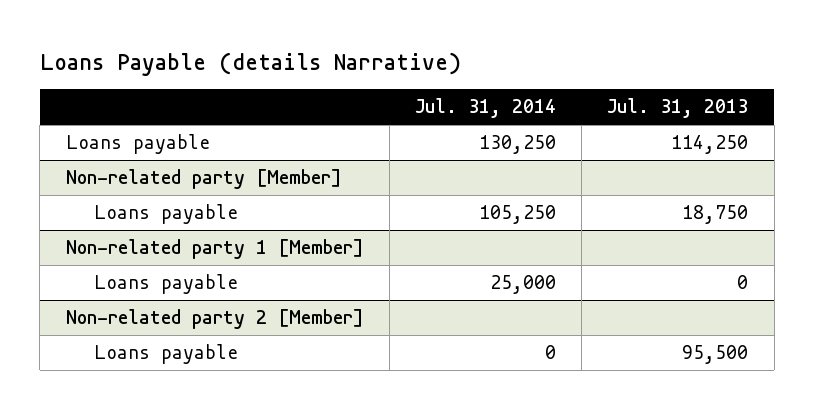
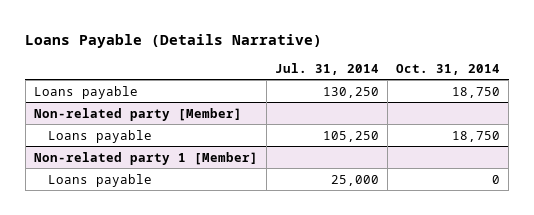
- Loans Payable (details Narrative)
+ Loans Payable (Details Narrative)
- | Jul. 31, 2014 | Jul. 31, 2013
+ | Jul. 31, 2014 | Oct. 31, 2014
- Non-related party 2 [Member]
- Loans payable | 0 | 95,500

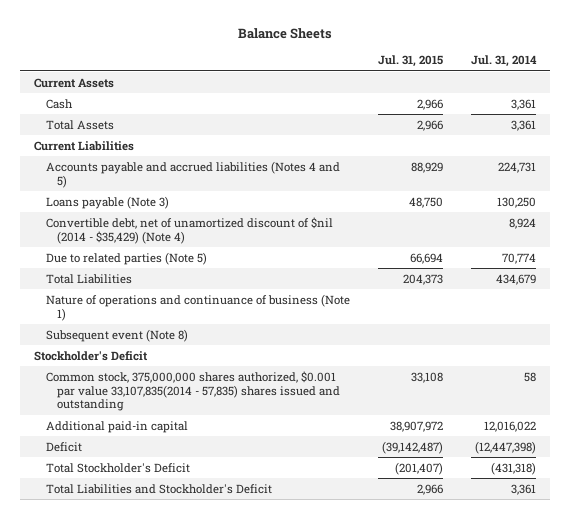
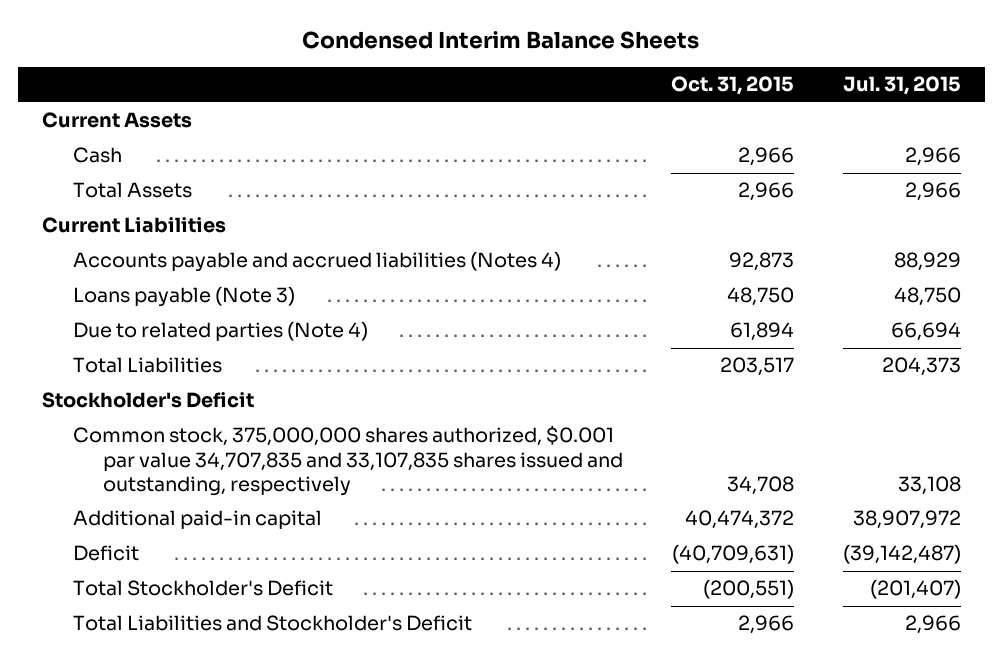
- Balance Sheets
+ Condensed Interim Balance Sheets
- | Jul. 31, 2015 | Jul. 31, 2014
+ | Oct. 31, 2015 | Jul. 31, 2015
- Accounts payable and accrued liabilities (Notes 4 and 5) | 88,929 | 224,731
+ Accounts payable and accrued liabilities (Notes 4) | 92,873 | 88,929
- Convertible debt, net of unamortized discount of $nil (2014 - $35,429) (Note 4) | | 8,924
- Due to related parties (Note 5) | 66,694 | 70,774
+ Due to related parties (Note 4) | 61,894 | 66,694
- Nature of operations and continuance of business (Note 1)
- Subsequent event (Note 8)
- Common stock, 375,000,000 shares authorized, $0.001 par value 33,107,835(2014 - 57,835) shares issued and outstanding | 33,108 | 58
+ Common stock, 375,000,000 shares authorized, $0.001 par value 34,707,835 and 33,107,835 shares issued and outstanding, respectively | 34,708 | 33,108

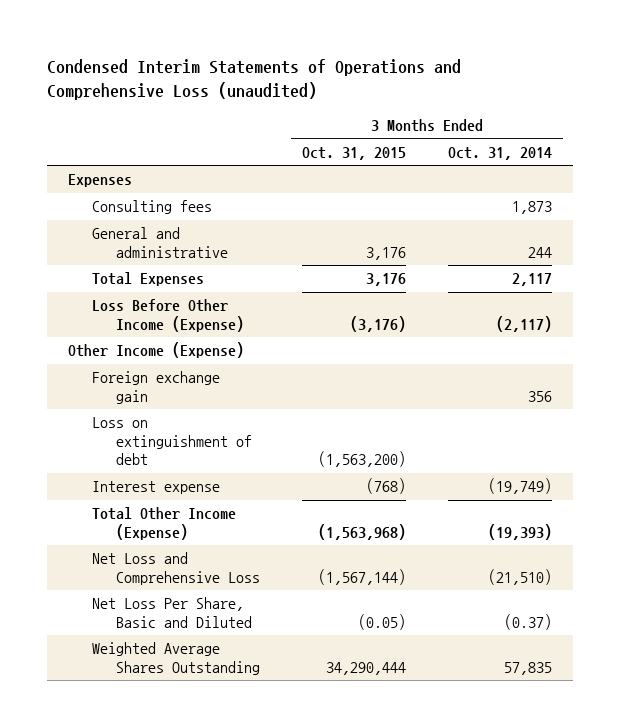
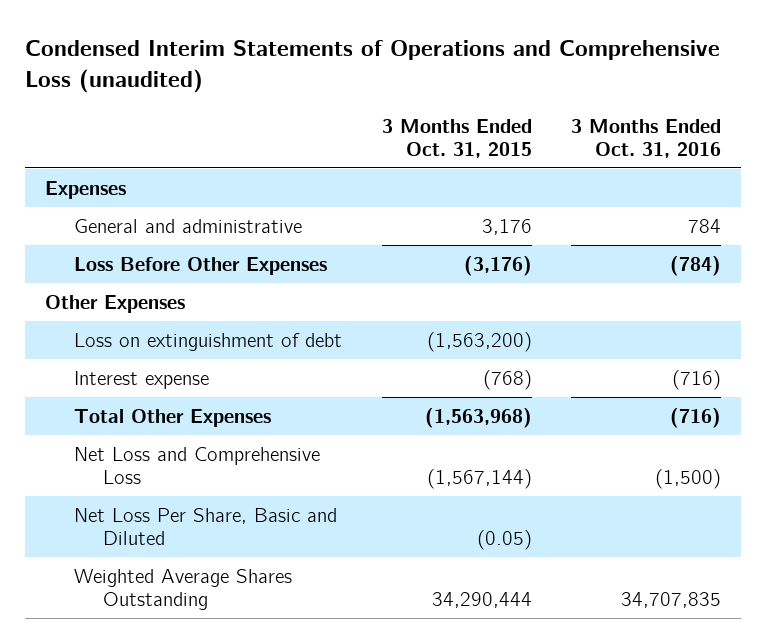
- | 3 Months Ended Oct. 31, 2015 | 3 Months Ended Oct. 31, 2014
+ | 3 Months Ended Oct. 31, 2015 | 3 Months Ended Oct. 31, 2016
- Consulting fees | | 1,873
- Total Expenses | 3,176 | 2,117
- Loss Before Other Income (Expense) | (3,176) | (2,117)
- Other Income (Expense)
- Foreign exchange gain | | 356
+ Loss Before Other Expenses | (3,176) | (784)
+ Other Expenses
- Total Other Income (Expense) | (1,563,968) | (19,393)
+ Total Other Expenses | (1,563,968) | (716)

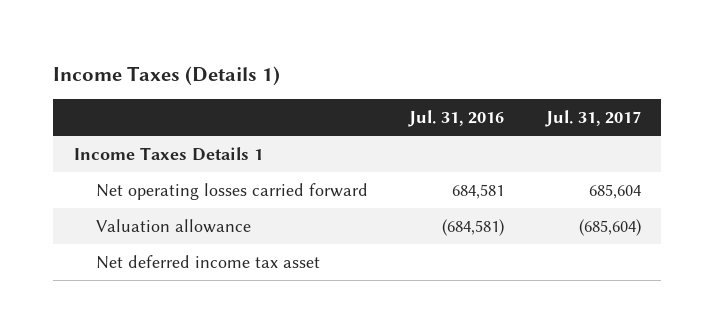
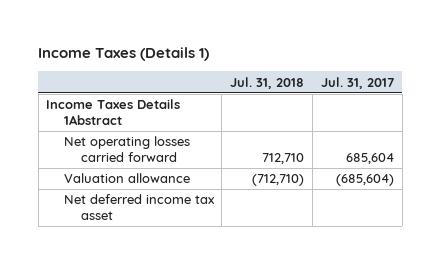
- | Jul. 31, 2016 | Jul. 31, 2017
+ | Jul. 31, 2018 | Jul. 31, 2017
- Income Taxes Details 1
+ Income Taxes Details 1Abstract

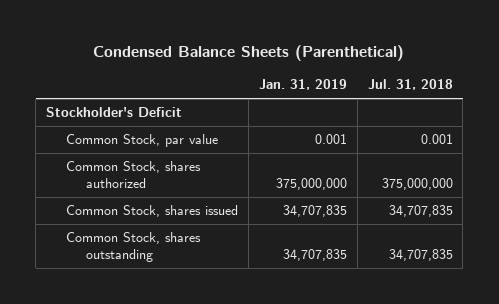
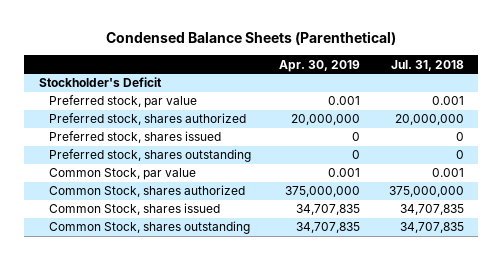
- | Jan. 31, 2019 | Jul. 31, 2018
+ | Apr. 30, 2019 | Jul. 31, 2018
+ Preferred stock, par value | 0.001 | 0.001
+ Preferred stock, shares authorized | 20,000,000 | 20,000,000
+ Preferred stock, shares issued | 0 | 0
+ Preferred stock, shares outstanding | 0 | 0

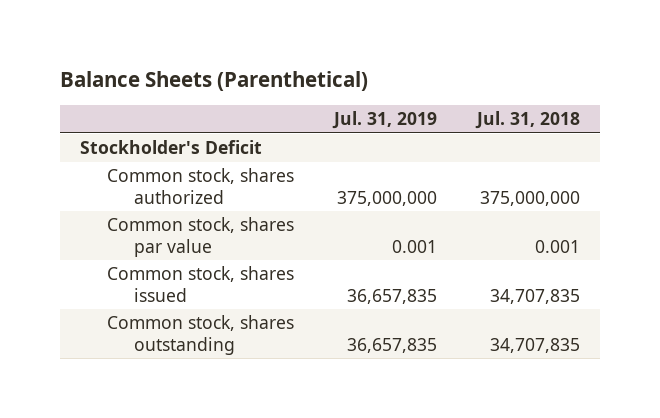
- Condensed Balance Sheets (Parenthetical)
+ Balance Sheets (Parenthetical)
- | Apr. 30, 2019 | Jul. 31, 2018
+ | Jul. 31, 2019 | Jul. 31, 2018
- Preferred stock, par value | 0.001 | 0.001
- Preferred stock, shares authorized | 20,000,000 | 20,000,000
- Preferred stock, shares issued | 0 | 0
- Preferred stock, shares outstanding | 0 | 0
- Common Stock, par value | 0.001 | 0.001
- Common Stock, shares authorized | 375,000,000 | 375,000,000
- Common Stock, shares issued | 34,707,835 | 34,707,835
- Common Stock, shares outstanding | 34,707,835 | 34,707,835
+ Common stock, shares authorized | 375,000,000 | 375,000,000
+ Common stock, shares par value | 0.001 | 0.001
+ Common stock, shares issued | 36,657,835 | 34,707,835
+ Common stock, shares outstanding | 36,657,835 | 34,707,835

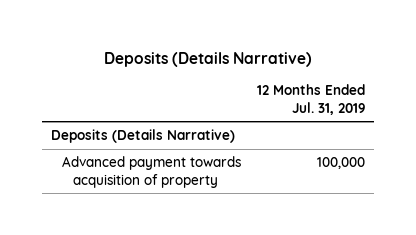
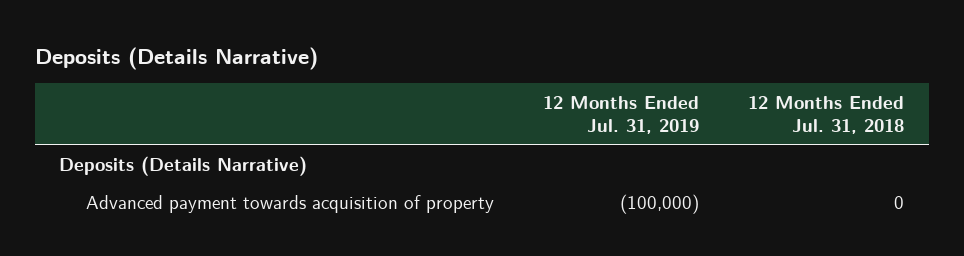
- | 12 Months Ended Jul. 31, 2019
+ | 12 Months Ended Jul. 31, 2019 | 12 Months Ended Jul. 31, 2018
- Advanced payment towards acquisition of property | 100,000
+ Advanced payment towards acquisition of property | (100,000) | 0

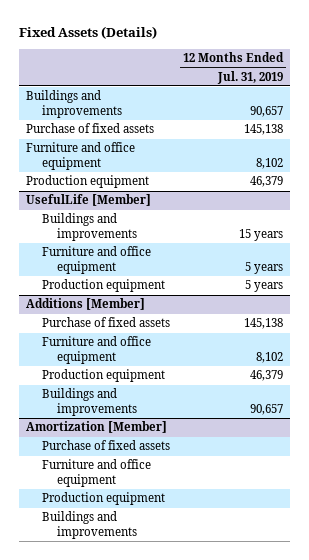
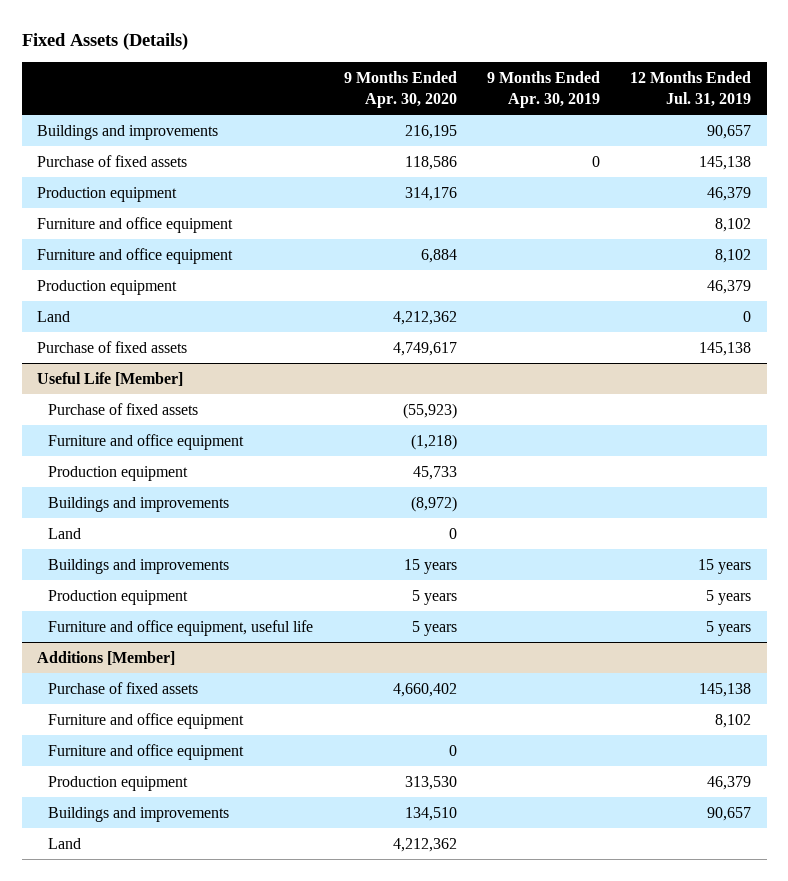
- | 12 Months Ended Jul. 31, 2019
+ | 9 Months Ended Apr. 30, 2020 | 9 Months Ended Apr. 30, 2019 | 12 Months Ended Jul. 31, 2019
+ Production equipment | 314,176 | | 46,379
+ Furniture and office equipment | 6,884 | | 8,102
- UsefulLife [Member]
+ Land | 4,212,362 | | 0
+ Purchase of fixed assets | 4,749,617 | | 145,138
+ Useful Life [Member]
+ Purchase of fixed assets | (55,923) | |
+ Furniture and office equipment | (1,218) | |
+ Production equipment | 45,733 | |
+ Buildings and improvements | (8,972) | |
+ Land | 0 | |
- Furniture and office equipment | 5 years
+ Furniture and office equipment, useful life | 5 years | | 5 years
@ Additions [Member]
+ Furniture and office equipment | 0 | |
- Amortization [Member]
- Purchase of fixed assets
- Furniture and office equipment
- Production equipment
- Buildings and improvements
@ Additions [Member]
+ Land | 4,212,362 | |

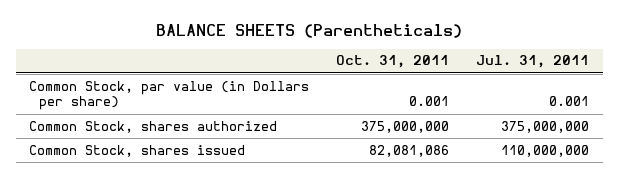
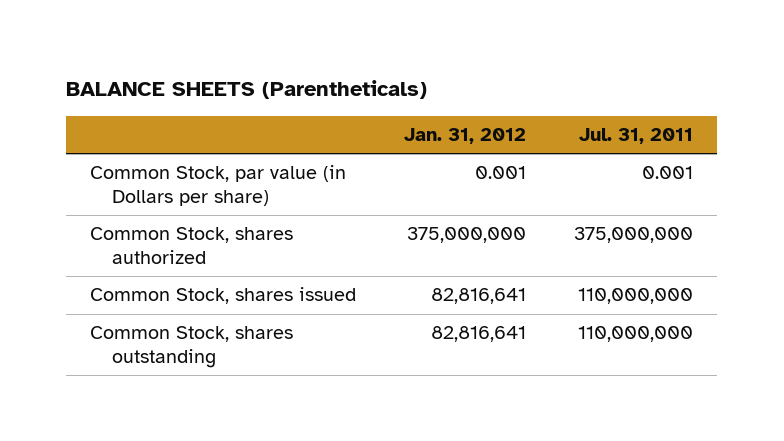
- | Oct. 31, 2011 | Jul. 31, 2011
+ | Jan. 31, 2012 | Jul. 31, 2011
+ Common Stock, shares outstanding | 82,816,641 | 110,000,000

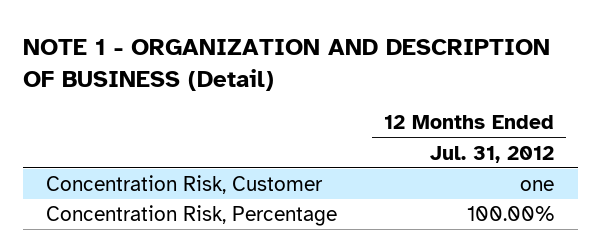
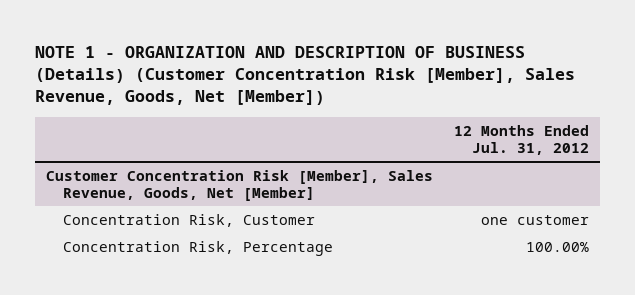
- NOTE 1 - ORGANIZATION AND DESCRIPTION OF BUSINESS (Detail)
+ NOTE 1 - ORGANIZATION AND DESCRIPTION OF BUSINESS (Details) (Customer Concentration Risk [Member], Sales Revenue, Goods, Net [Member])
- Concentration Risk, Customer | one
+ Customer Concentration Risk [Member], Sales Revenue, Goods, Net [Member]
+ Concentration Risk, Customer | one customer

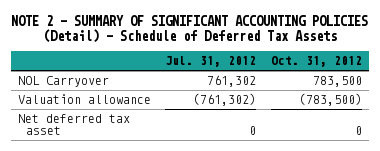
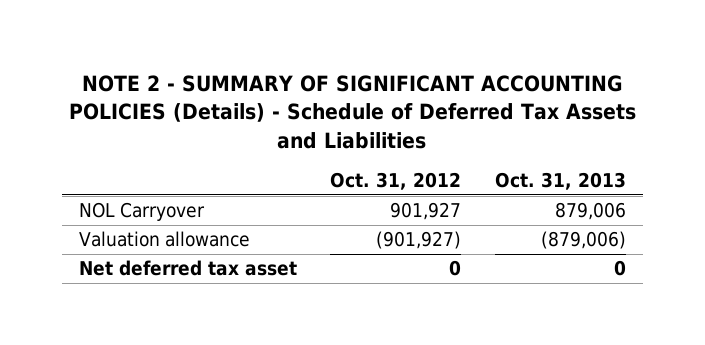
- NOTE 2 - SUMMARY OF SIGNIFICANT ACCOUNTING POLICIES (Detail) - Schedule of Deferred Tax Assets
+ NOTE 2 - SUMMARY OF SIGNIFICANT ACCOUNTING POLICIES (Details) - Schedule of Deferred Tax Assets and Liabilities
- | Jul. 31, 2012 | Oct. 31, 2012
+ | Oct. 31, 2012 | Oct. 31, 2013
- NOL Carryover | 761,302 | 783,500
- Valuation allowance | (761,302) | (783,500)
+ NOL Carryover | 901,927 | 879,006
+ Valuation allowance | (901,927) | (879,006)

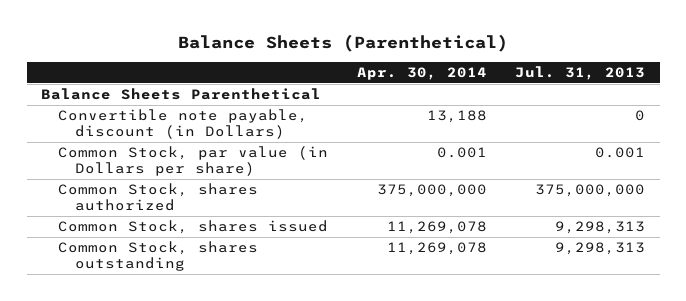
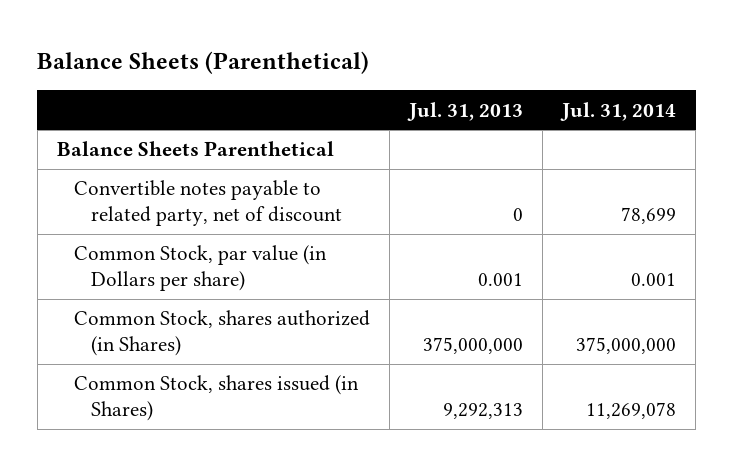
- | Apr. 30, 2014 | Jul. 31, 2013
+ | Jul. 31, 2013 | Jul. 31, 2014
- Convertible note payable, discount (in Dollars) | 13,188 | 0
+ Convertible notes payable to related party, net of discount | 0 | 78,699
- Common Stock, shares authorized | 375,000,000 | 375,000,000
- Common Stock, shares issued | 11,269,078 | 9,298,313
- Common Stock, shares outstanding | 11,269,078 | 9,298,313
+ Common Stock, shares authorized (in Shares) | 375,000,000 | 375,000,000
+ Common Stock, shares issued (in Shares) | 9,292,313 | 11,269,078

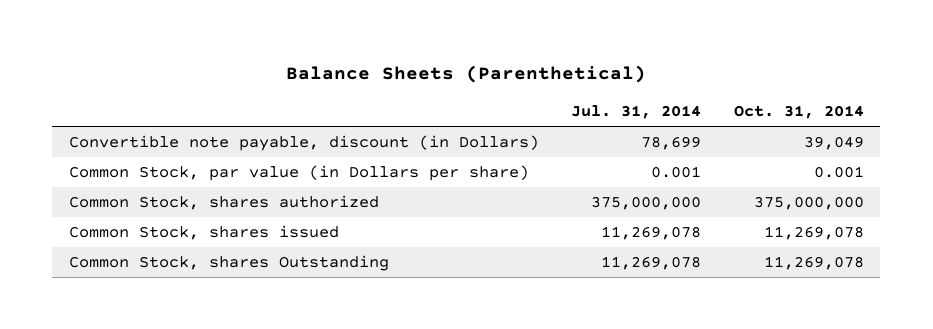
- | Jul. 31, 2013 | Jul. 31, 2014
+ | Jul. 31, 2014 | Oct. 31, 2014
- Balance Sheets Parenthetical
- Convertible notes payable to related party, net of discount | 0 | 78,699
+ Convertible note payable, discount (in Dollars) | 78,699 | 39,049
- Common Stock, shares authorized (in Shares) | 375,000,000 | 375,000,000
- Common Stock, shares issued (in Shares) | 9,292,313 | 11,269,078
+ Common Stock, shares authorized | 375,000,000 | 375,000,000
+ Common Stock, shares issued | 11,269,078 | 11,269,078
+ Common Stock, shares Outstanding | 11,269,078 | 11,269,078

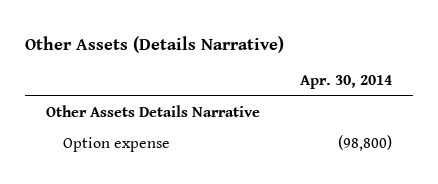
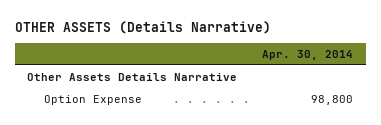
- Other Assets (Details Narrative)
+ OTHER ASSETS (Details Narrative)
- Option expense | (98,800)
+ Option Expense | 98,800

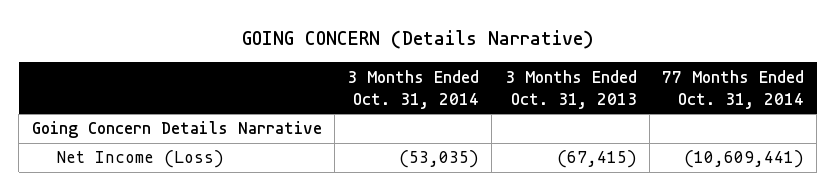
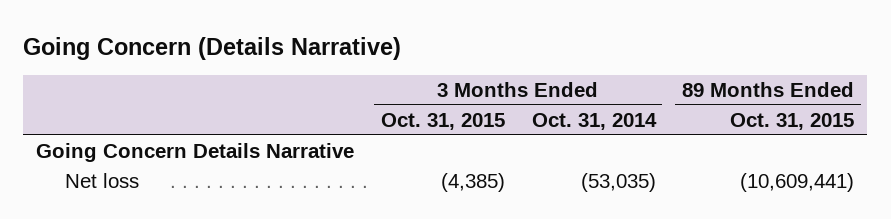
- GOING CONCERN (Details Narrative)
+ Going Concern (Details Narrative)
- | 3 Months Ended Oct. 31, 2014 | 3 Months Ended Oct. 31, 2013 | 77 Months Ended Oct. 31, 2014
+ | 3 Months Ended Oct. 31, 2015 | 3 Months Ended Oct. 31, 2014 | 89 Months Ended Oct. 31, 2015
- Net Income (Loss) | (53,035) | (67,415) | (10,609,441)
+ Net loss | (4,385) | (53,035) | (10,609,441)

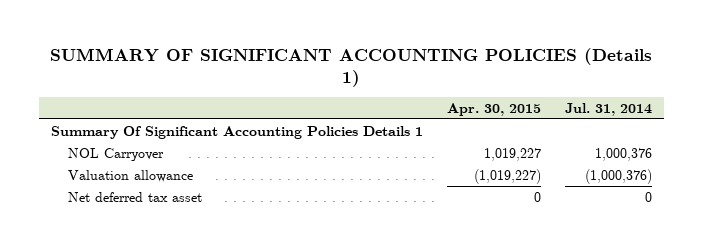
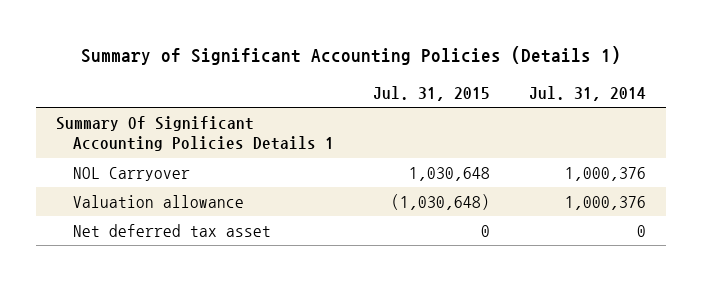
- SUMMARY OF SIGNIFICANT ACCOUNTING POLICIES (Details 1)
+ Summary of Significant Accounting Policies (Details 1)
- | Apr. 30, 2015 | Jul. 31, 2014
+ | Jul. 31, 2015 | Jul. 31, 2014
- Valuation allowance | (1,019,227) | (1,000,376)
+ Valuation allowance | (1,030,648) | 1,000,376

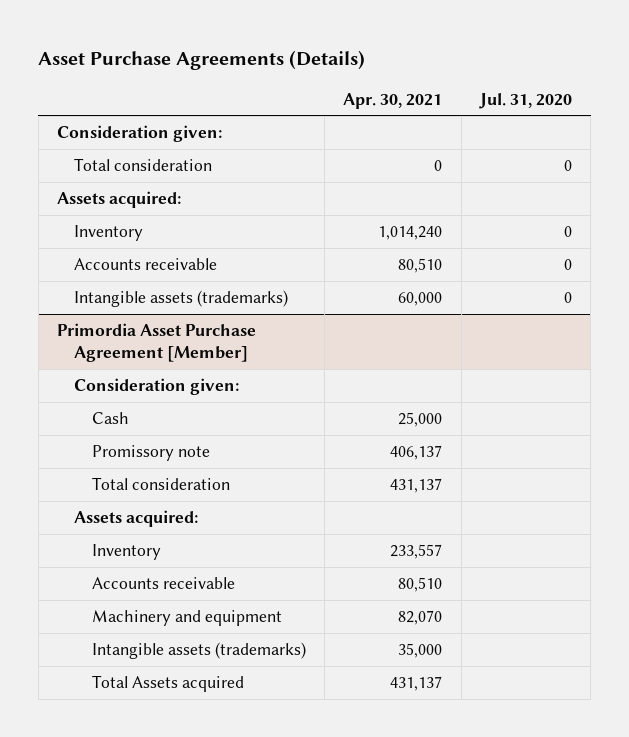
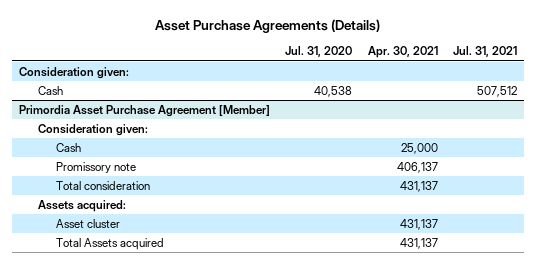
- | Apr. 30, 2021 | Jul. 31, 2020
+ | Jul. 31, 2020 | Apr. 30, 2021 | Jul. 31, 2021
- Total consideration | 0 | 0
- Assets acquired:
- Inventory | 1,014,240 | 0
- Accounts receivable | 80,510 | 0
- Intangible assets (trademarks) | 60,000 | 0
+ Cash | 40,538 | | 507,512
@ Primordia Asset Purchase Agreement [Member]
- Inventory | 233,557 |
- Accounts receivable | 80,510 |
- Machinery and equipment | 82,070 |
- Intangible assets (trademarks) | 35,000 |
+ Asset cluster | | 431,137 |

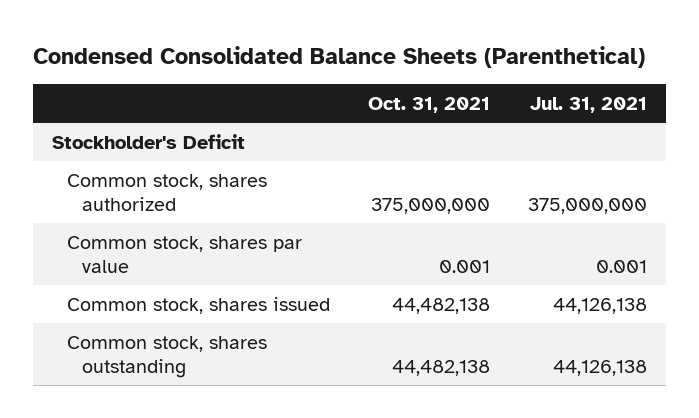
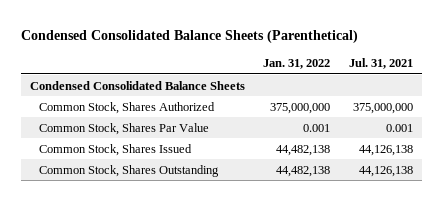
- | Oct. 31, 2021 | Jul. 31, 2021
+ | Jan. 31, 2022 | Jul. 31, 2021
- Stockholder's Deficit
- Common stock, shares authorized | 375,000,000 | 375,000,000
- Common stock, shares par value | 0.001 | 0.001
- Common stock, shares issued | 44,482,138 | 44,126,138
- Common stock, shares outstanding | 44,482,138 | 44,126,138
+ Condensed Consolidated Balance Sheets
+ Common Stock, Shares Authorized | 375,000,000 | 375,000,000
+ Common Stock, Shares Par Value | 0.001 | 0.001
+ Common Stock, Shares Issued | 44,482,138 | 44,126,138
+ Common Stock, Shares Outstanding | 44,482,138 | 44,126,138

